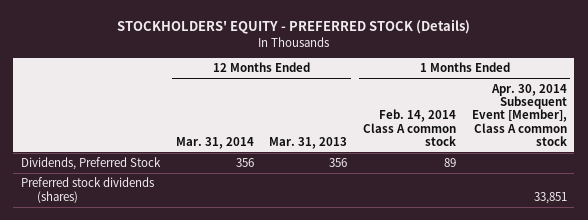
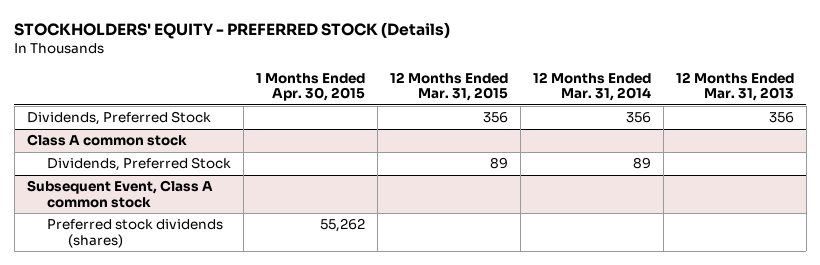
- | 12 Months Ended Mar. 31, 2014 | 12 Months Ended Mar. 31, 2013 | 1 Months Ended Feb. 14, 2014 Class A common stock | 1 Months Ended Apr. 30, 2014 Subsequent Event [Member], Class A common stock
+ | 1 Months Ended Apr. 30, 2015 | 12 Months Ended Mar. 31, 2015 | 12 Months Ended Mar. 31, 2014 | 12 Months Ended Mar. 31, 2013
- Preferred stock dividends (shares) | | | | 33,851
+ Class A common stock
+ Dividends, Preferred Stock | | 89 | 89 |
+ Subsequent Event, Class A common stock
+ Preferred stock dividends (shares) | 55,262 | | |

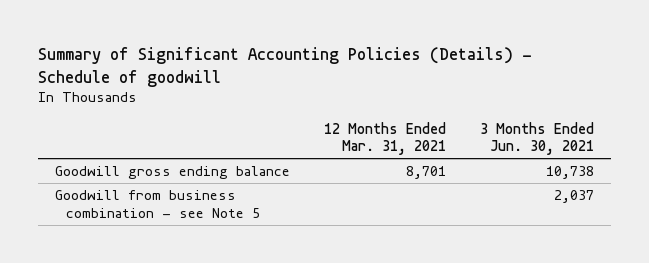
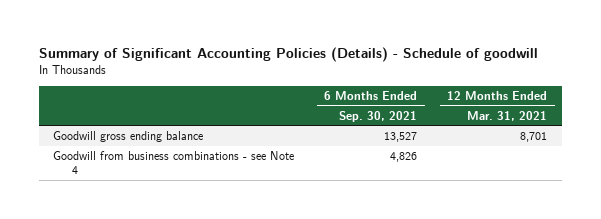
- | 12 Months Ended Mar. 31, 2021 | 3 Months Ended Jun. 30, 2021
+ | 6 Months Ended Sep. 30, 2021 | 12 Months Ended Mar. 31, 2021
- Goodwill from business combination - see Note 5 | | 2,037
+ Goodwill from business combinations - see Note 4 | 4,826 |

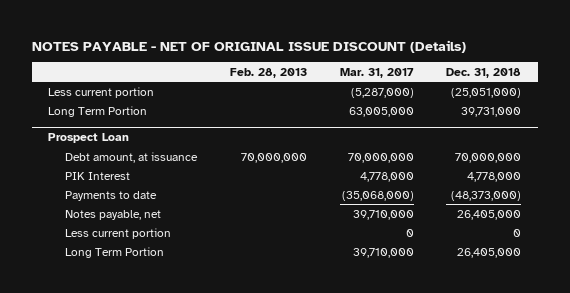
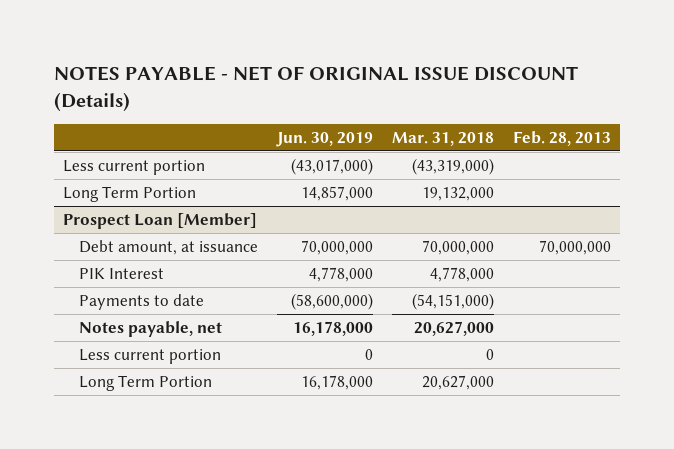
- | Feb. 28, 2013 | Mar. 31, 2017 | Dec. 31, 2018
+ | Jun. 30, 2019 | Mar. 31, 2018 | Feb. 28, 2013
- Prospect Loan
+ Prospect Loan [Member]

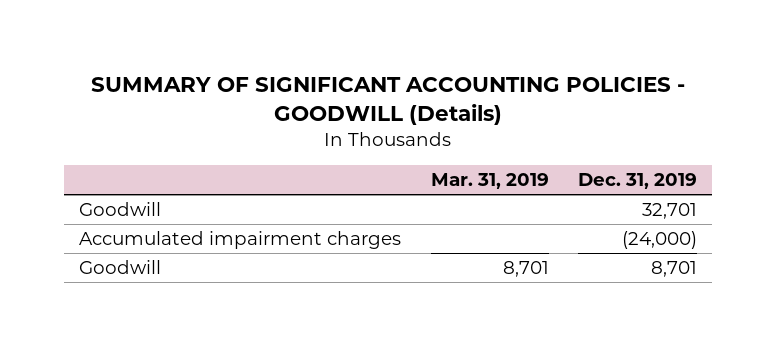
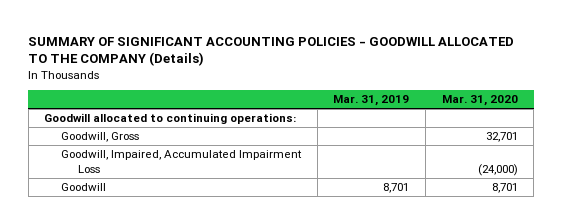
- SUMMARY OF SIGNIFICANT ACCOUNTING POLICIES - GOODWILL (Details)
+ SUMMARY OF SIGNIFICANT ACCOUNTING POLICIES - GOODWILL ALLOCATED TO THE COMPANY (Details)
- | Mar. 31, 2019 | Dec. 31, 2019
+ | Mar. 31, 2019 | Mar. 31, 2020
- Goodwill | | 32,701
- Accumulated impairment charges | | (24,000)
+ Goodwill allocated to continuing operations:
+ Goodwill, Gross | | 32,701
+ Goodwill, Impaired, Accumulated Impairment Loss | | (24,000)

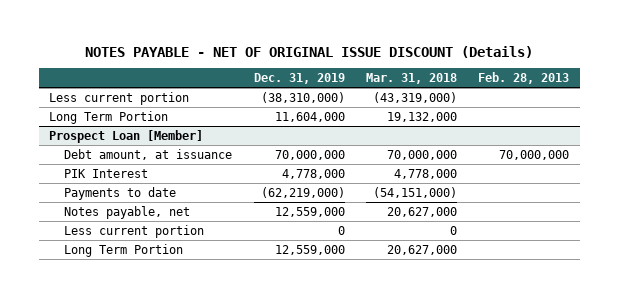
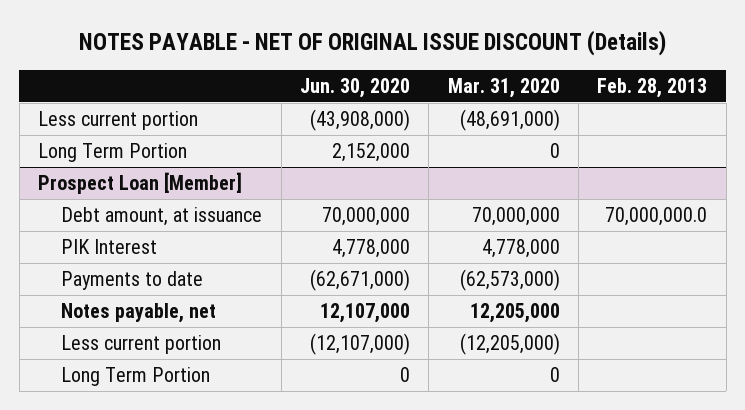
- | Dec. 31, 2019 | Mar. 31, 2018 | Feb. 28, 2013
+ | Jun. 30, 2020 | Mar. 31, 2020 | Feb. 28, 2013
@ Prospect Loan [Member]
- Debt amount, at issuance | 70,000,000 | 70,000,000 | 70,000,000
+ Debt amount, at issuance | 70,000,000 | 70,000,000 | 70,000,000.0

